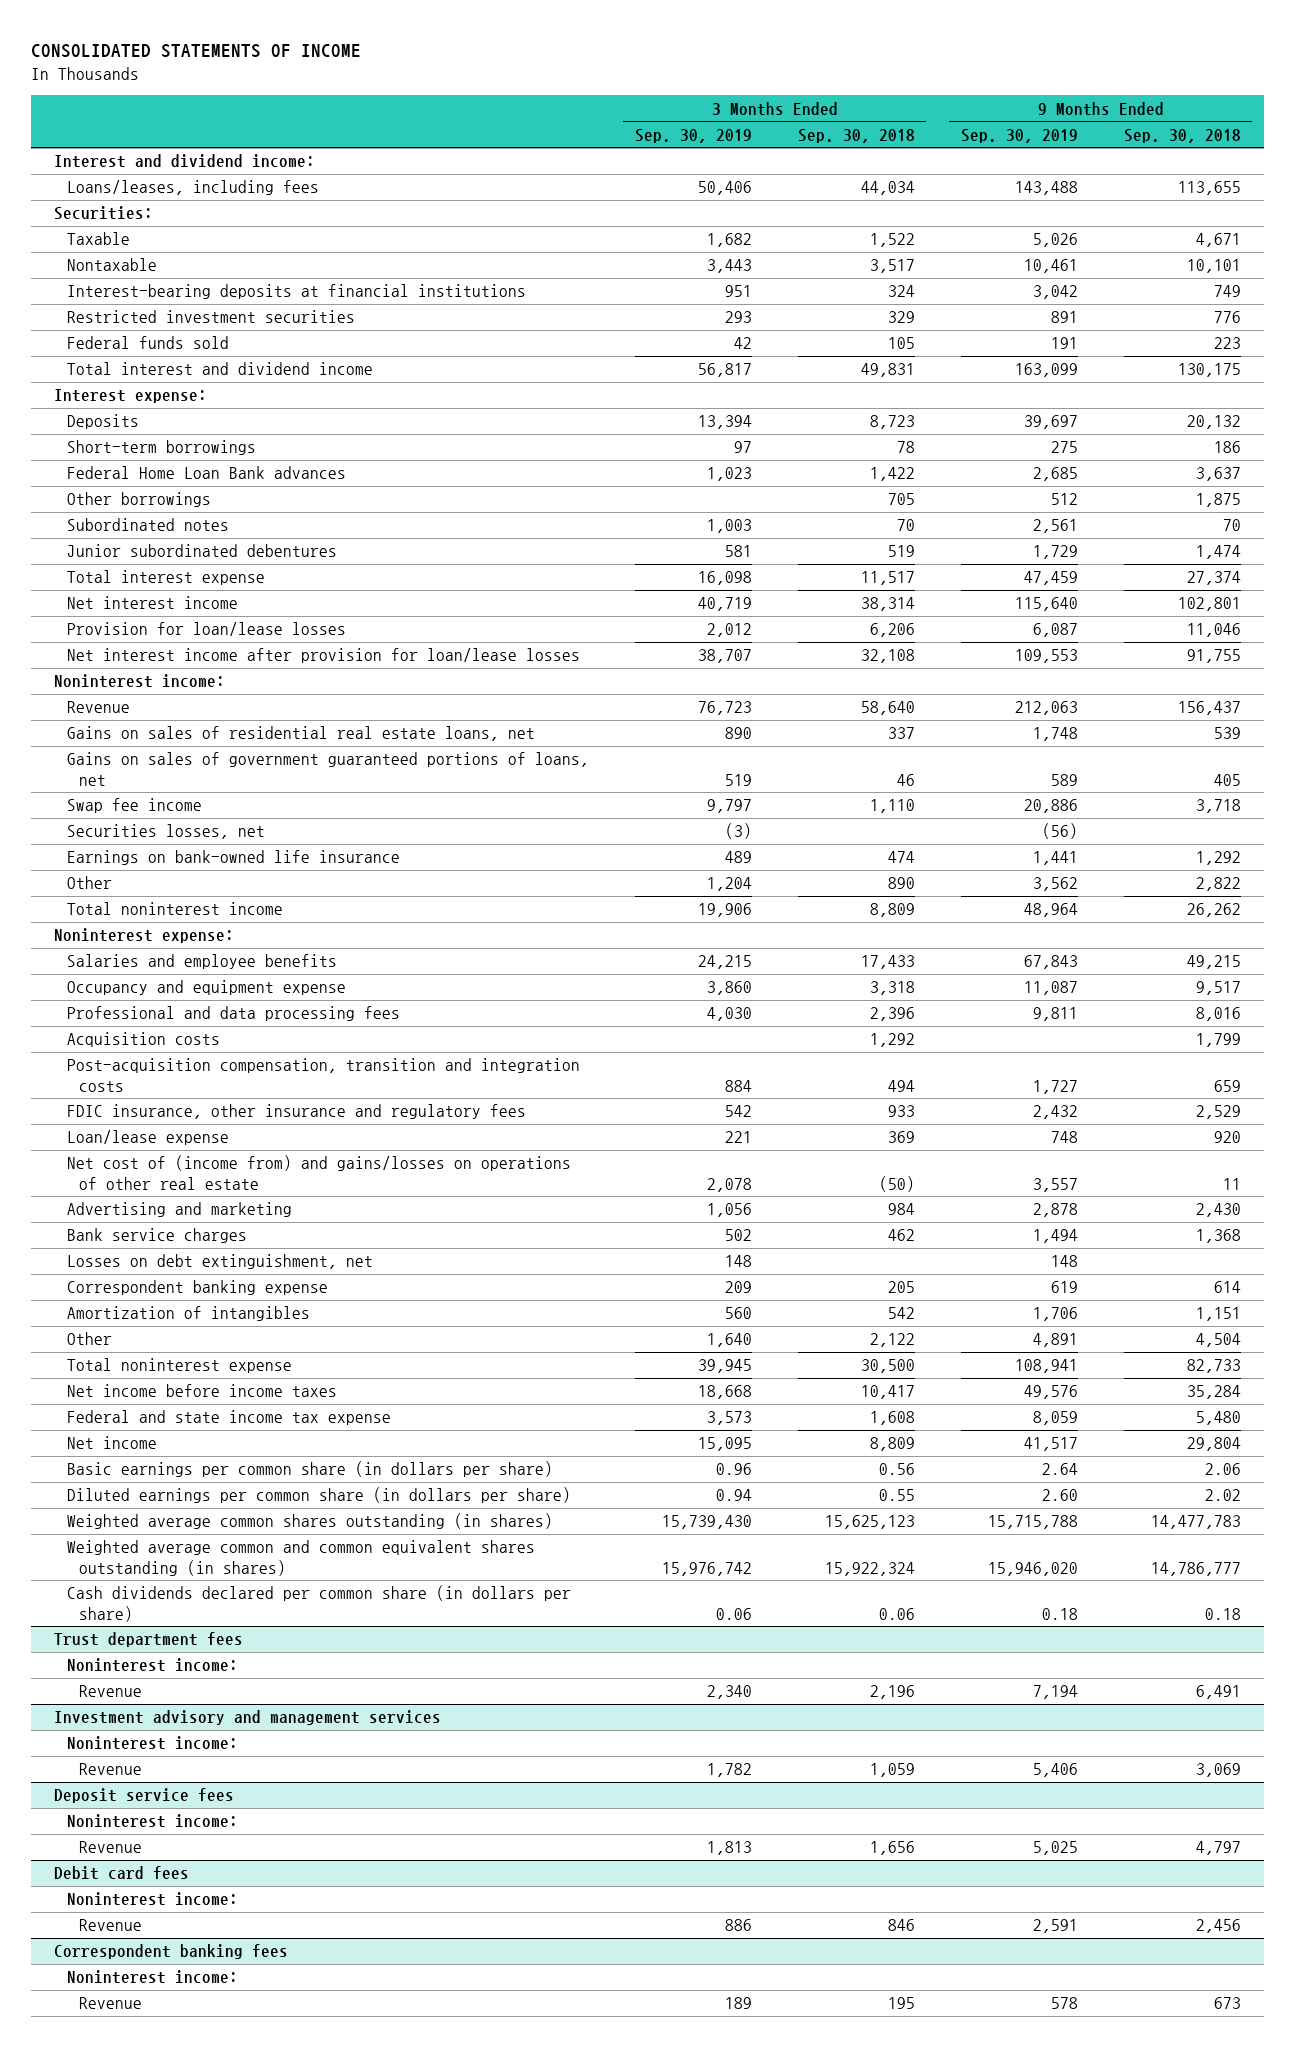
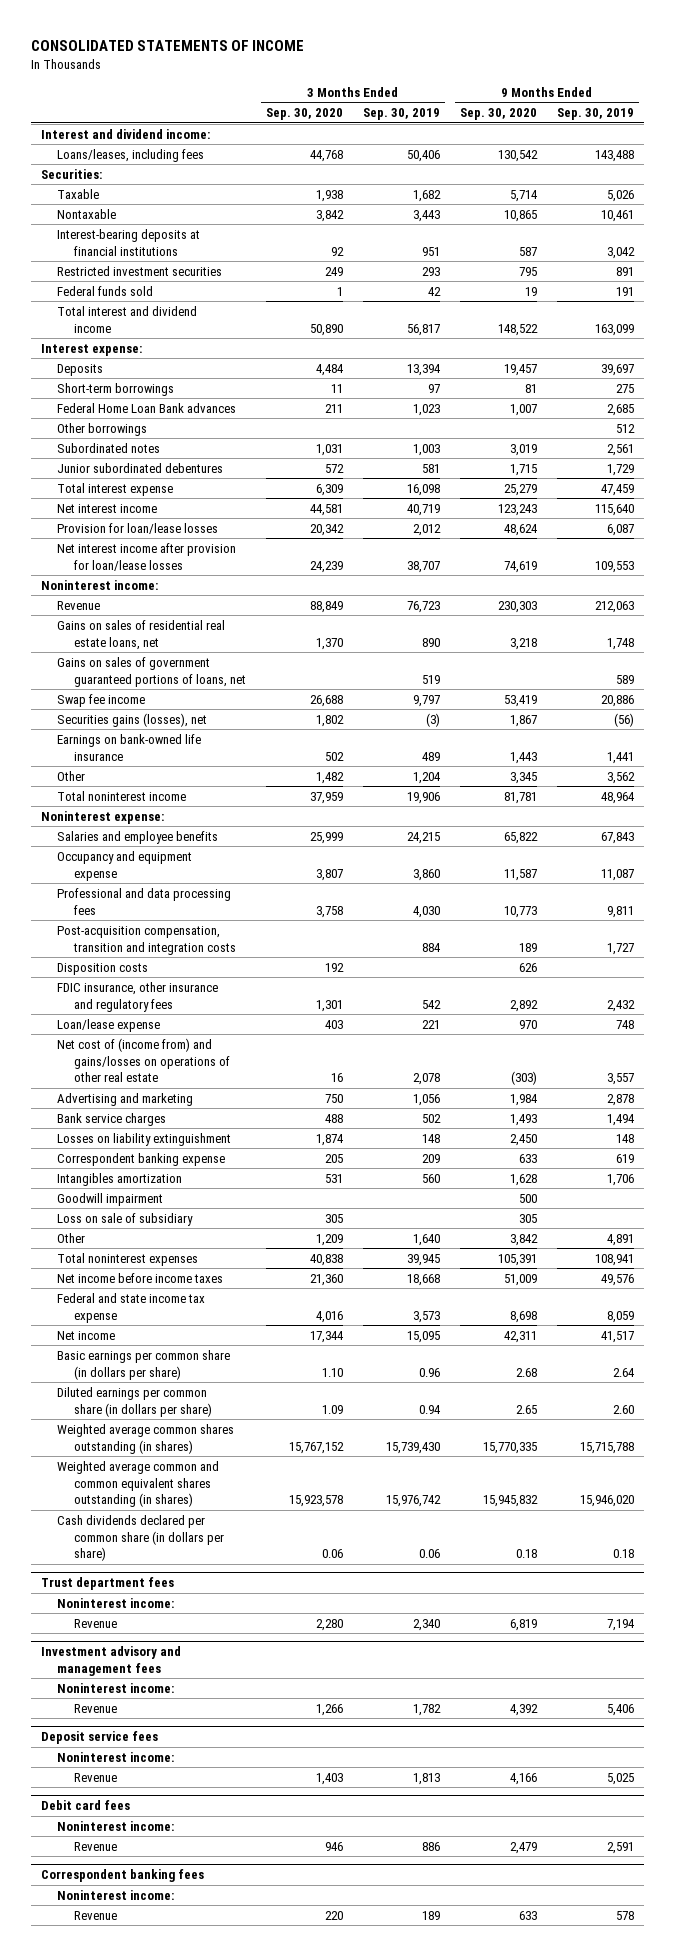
- | 3 Months Ended Sep. 30, 2019 | 3 Months Ended Sep. 30, 2018 | 9 Months Ended Sep. 30, 2019 | 9 Months Ended Sep. 30, 2018
+ | 3 Months Ended Sep. 30, 2020 | 3 Months Ended Sep. 30, 2019 | 9 Months Ended Sep. 30, 2020 | 9 Months Ended Sep. 30, 2019
- Securities losses, net | (3) | | (56) |
+ Securities gains (losses), net | 1,802 | (3) | 1,867 | (56)
- Acquisition costs | | 1,292 | | 1,799
+ Disposition costs | 192 | | 626 |
- Losses on debt extinguishment, net | 148 | | 148 |
+ Losses on liability extinguishment | 1,874 | 148 | 2,450 | 148
- Amortization of intangibles | 560 | 542 | 1,706 | 1,151
+ Intangibles amortization | 531 | 560 | 1,628 | 1,706
+ Goodwill impairment | | | 500 |
+ Loss on sale of subsidiary | 305 | | 305 |
- Total noninterest expense | 39,945 | 30,500 | 108,941 | 82,733
+ Total noninterest expenses | 40,838 | 39,945 | 105,391 | 108,941
- Investment advisory and management services
+ Investment advisory and management fees

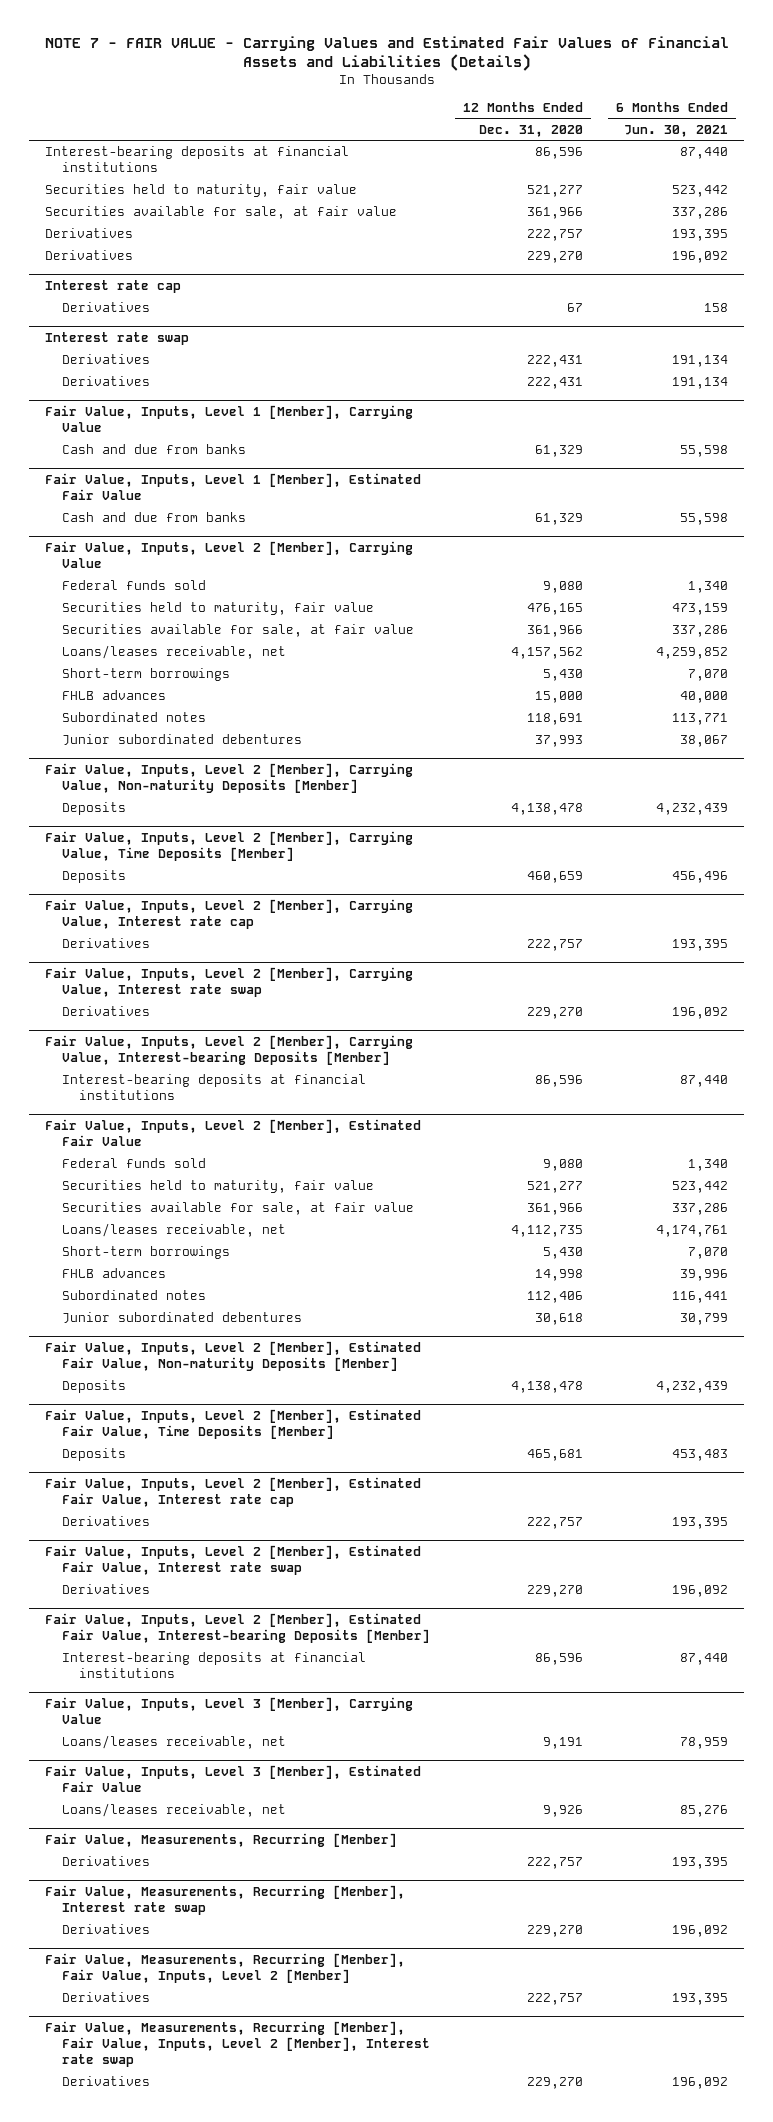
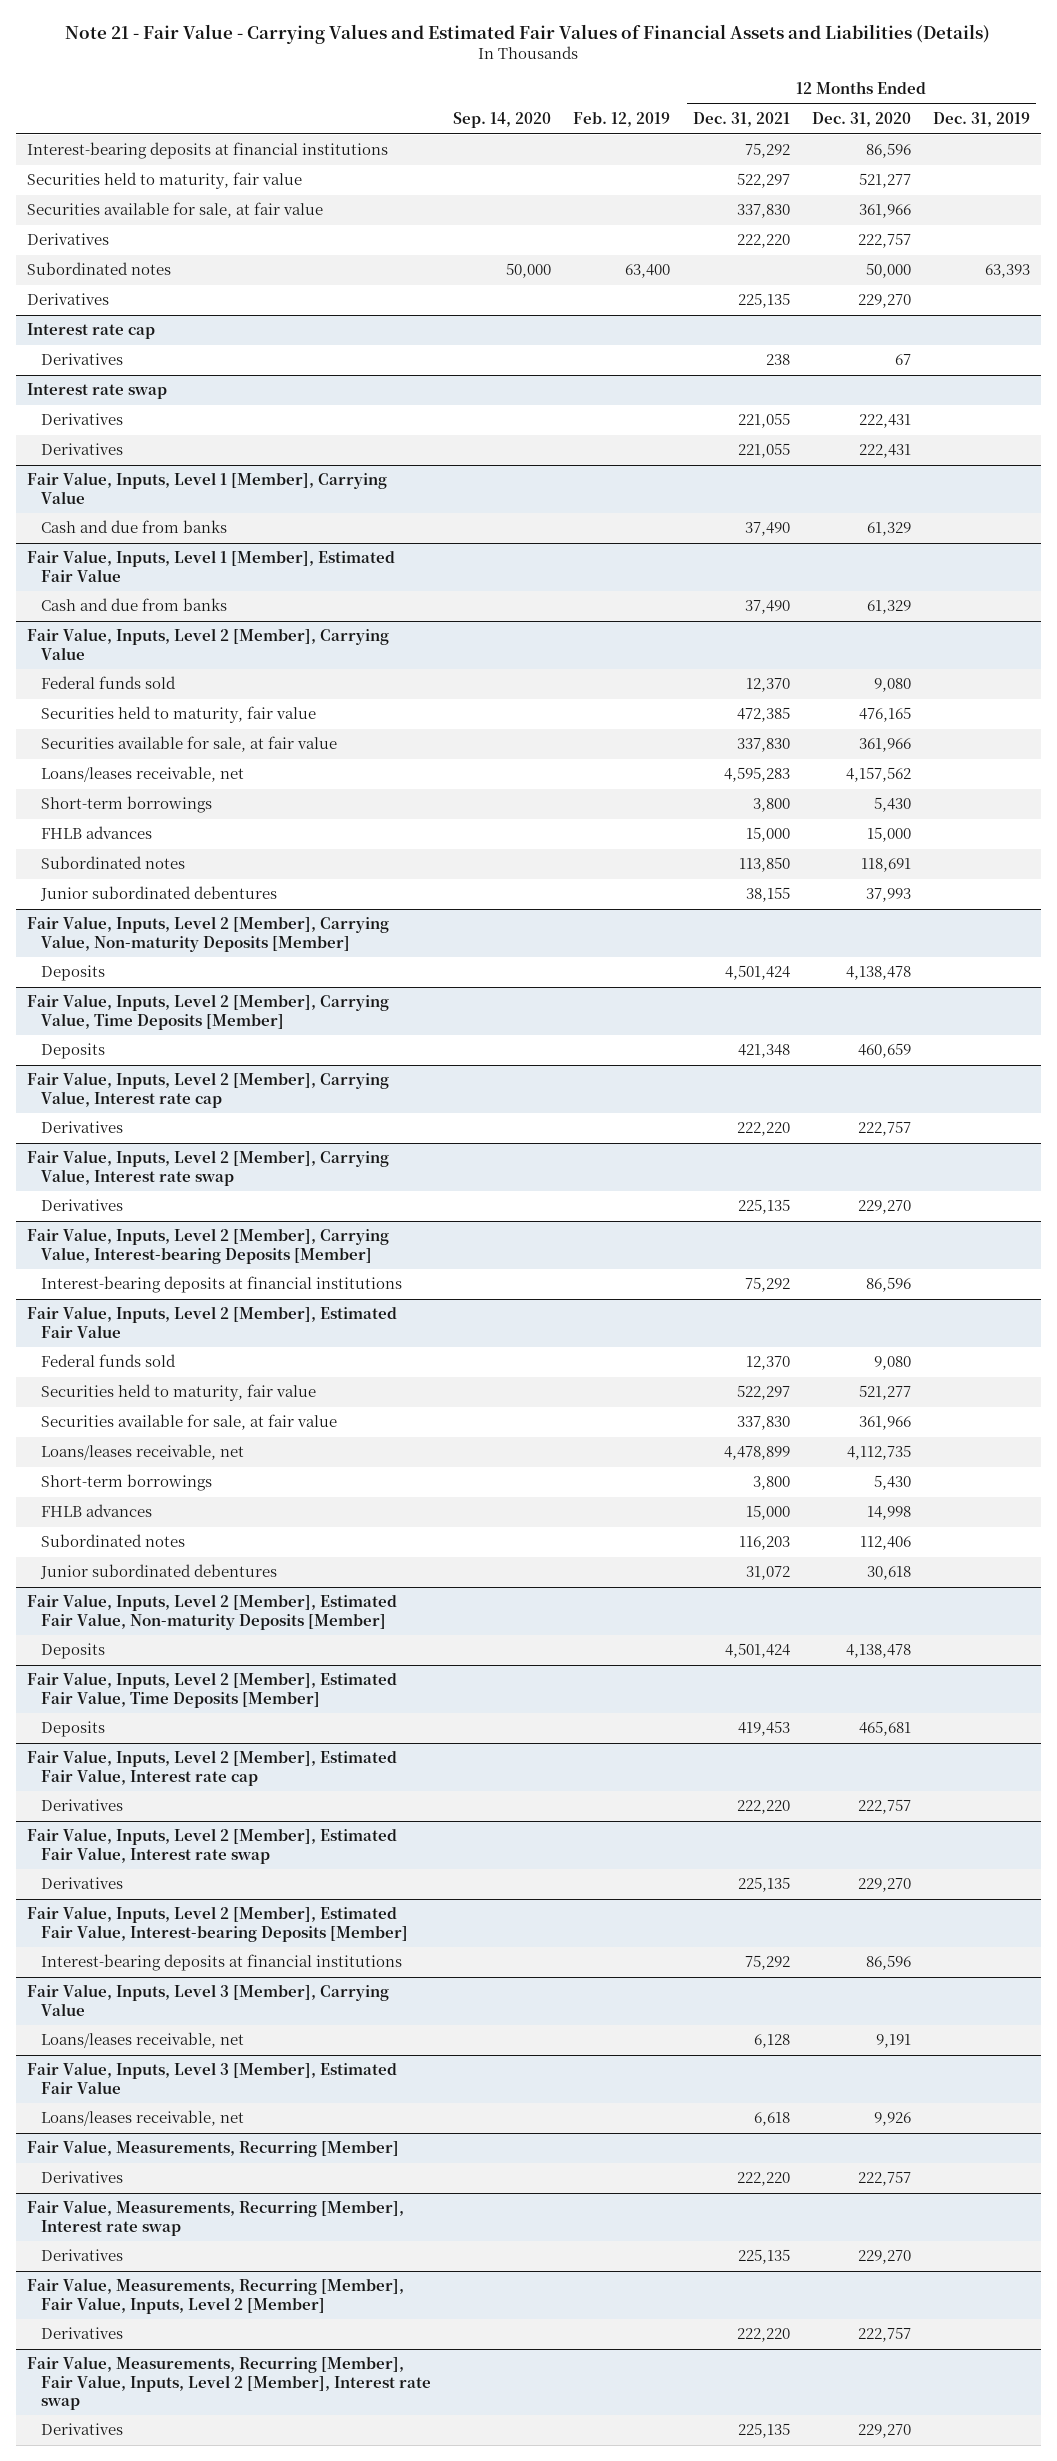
- NOTE 7 - FAIR VALUE - Carrying Values and Estimated Fair Values of Financial Assets and Liabilities (Details)
+ Note 21 - Fair Value - Carrying Values and Estimated Fair Values of Financial Assets and Liabilities (Details)
- | 12 Months Ended Dec. 31, 2020 | 6 Months Ended Jun. 30, 2021
+ | Sep. 14, 2020 | Feb. 12, 2019 | 12 Months Ended Dec. 31, 2021 | 12 Months Ended Dec. 31, 2020 | 12 Months Ended Dec. 31, 2019
+ Subordinated notes | 50,000 | 63,400 | | 50,000 | 63,393

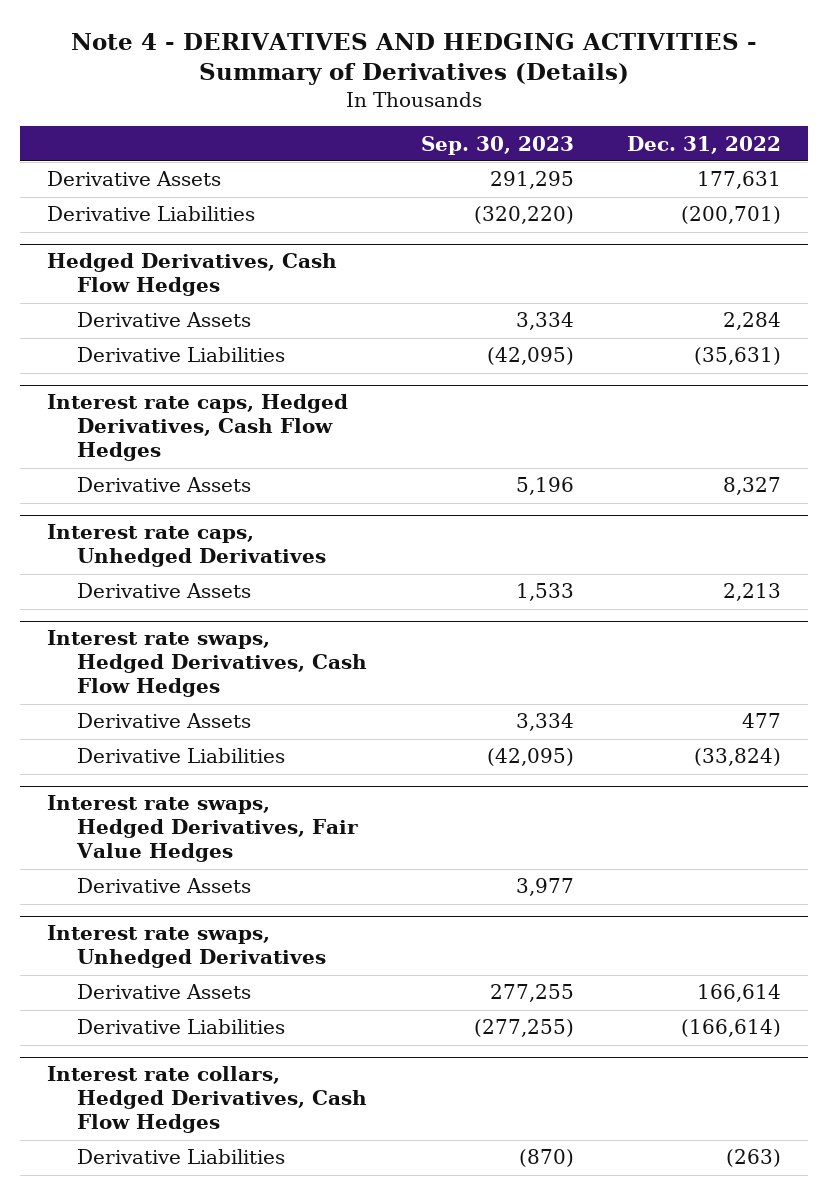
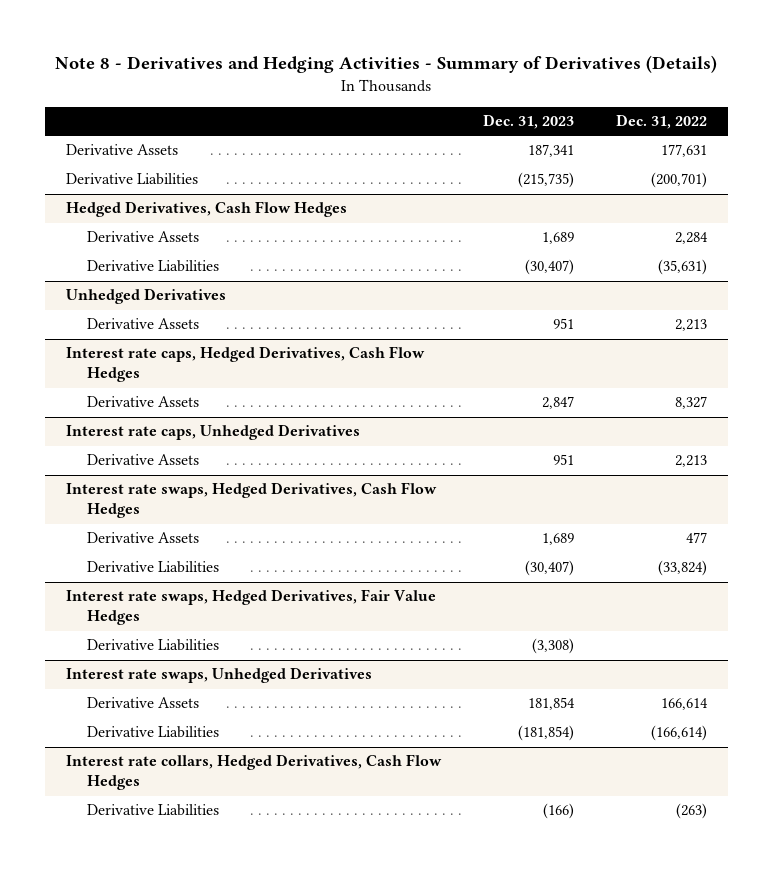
- Note 4 - DERIVATIVES AND HEDGING ACTIVITIES - Summary of Derivatives (Details)
+ Note 8 - Derivatives and Hedging Activities - Summary of Derivatives (Details)
- | Sep. 30, 2023 | Dec. 31, 2022
+ | Dec. 31, 2023 | Dec. 31, 2022
+ Unhedged Derivatives
+ Derivative Assets | 951 | 2,213
@ Interest rate swaps, Hedged Derivatives, Fair Value Hedges
- Derivative Assets | 3,977 |
+ Derivative Liabilities | (3,308) |

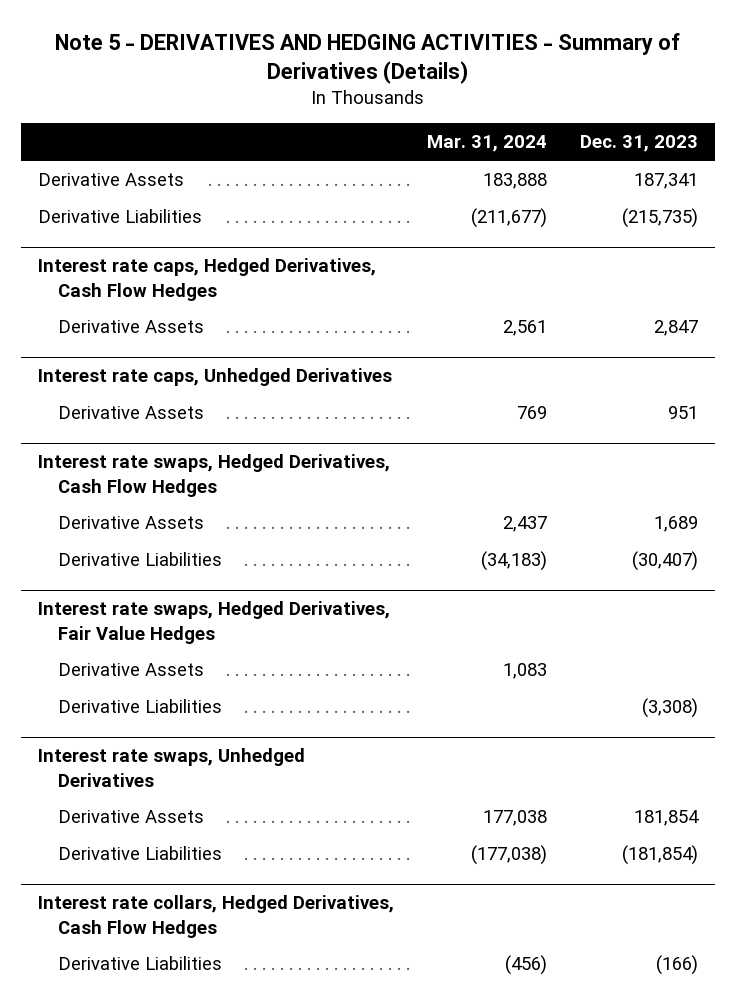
- Note 8 - Derivatives and Hedging Activities - Summary of Derivatives (Details)
+ Note 5 - DERIVATIVES AND HEDGING ACTIVITIES - Summary of Derivatives (Details)
- | Dec. 31, 2023 | Dec. 31, 2022
+ | Mar. 31, 2024 | Dec. 31, 2023
- Hedged Derivatives, Cash Flow Hedges
- Derivative Assets | 1,689 | 2,284
- Derivative Liabilities | (30,407) | (35,631)
- Unhedged Derivatives
- Derivative Assets | 951 | 2,213
@ Interest rate swaps, Hedged Derivatives, Fair Value Hedges
+ Derivative Assets | 1,083 |

